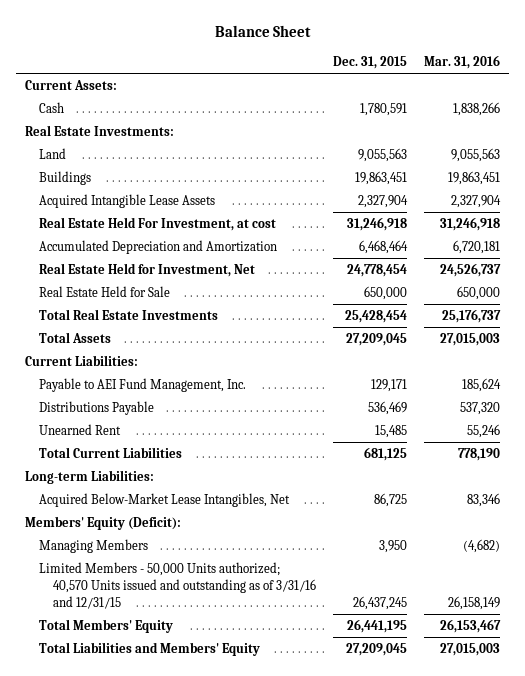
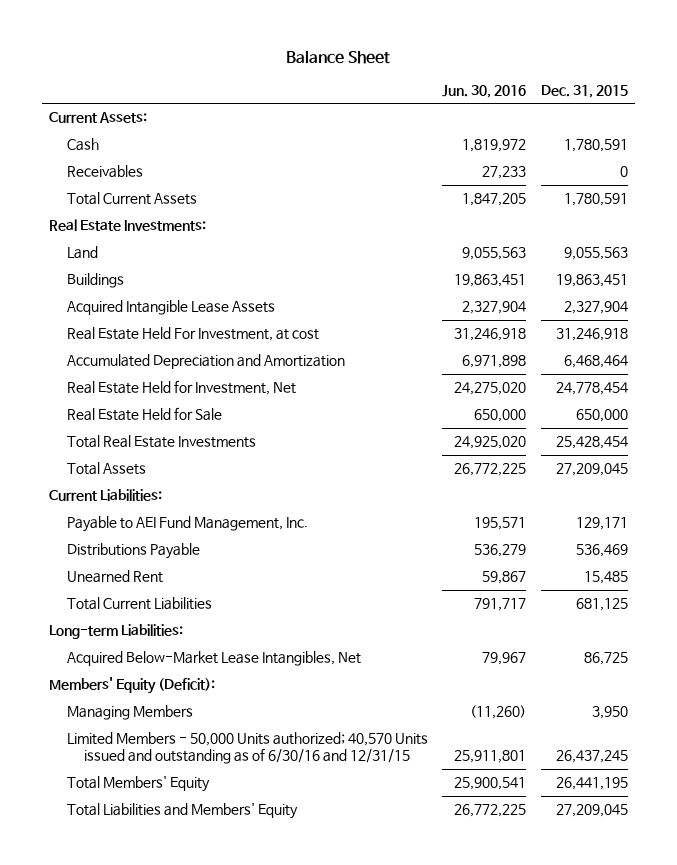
- | Dec. 31, 2015 | Mar. 31, 2016
+ | Jun. 30, 2016 | Dec. 31, 2015
+ Receivables | 27,233 | 0
+ Total Current Assets | 1,847,205 | 1,780,591
- Limited Members - 50,000 Units authorized; 40,570 Units issued and outstanding as of 3/31/16 and 12/31/15 | 26,437,245 | 26,158,149
+ Limited Members - 50,000 Units authorized; 40,570 Units issued and outstanding as of 6/30/16 and 12/31/15 | 25,911,801 | 26,437,245

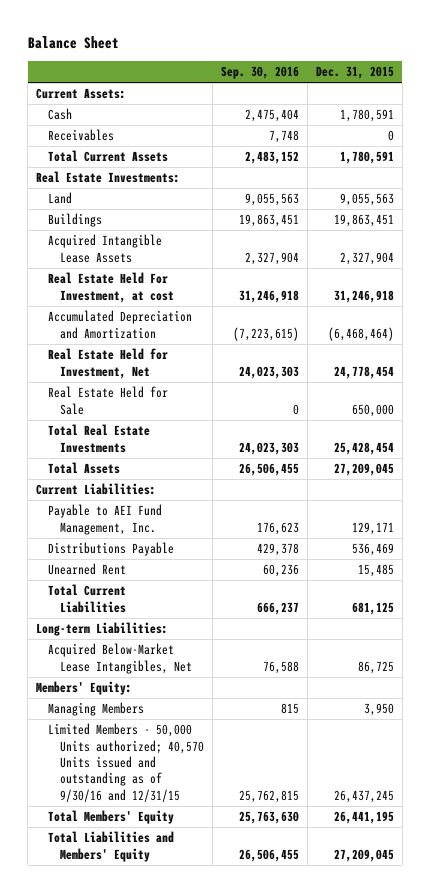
- | Jun. 30, 2016 | Dec. 31, 2015
+ | Sep. 30, 2016 | Dec. 31, 2015
- Accumulated Depreciation and Amortization | 6,971,898 | 6,468,464
+ Accumulated Depreciation and Amortization | (7,223,615) | (6,468,464)
- Members' Equity (Deficit):
+ Members' Equity:
- Limited Members - 50,000 Units authorized; 40,570 Units issued and outstanding as of 6/30/16 and 12/31/15 | 25,911,801 | 26,437,245
+ Limited Members - 50,000 Units authorized; 40,570 Units issued and outstanding as of 9/30/16 and 12/31/15 | 25,762,815 | 26,437,245

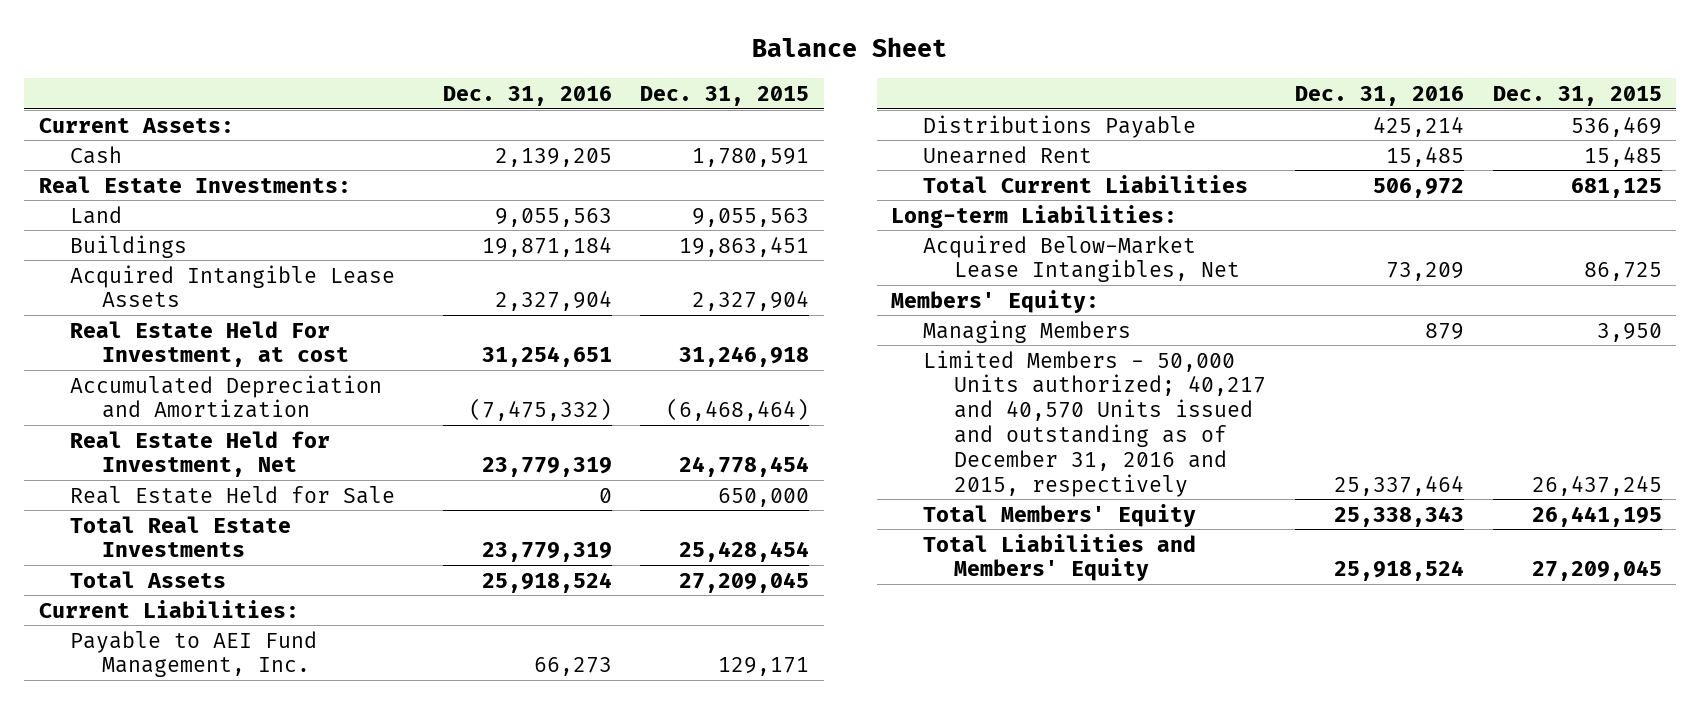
- | Sep. 30, 2016 | Dec. 31, 2015
+ | Dec. 31, 2016 | Dec. 31, 2015
- Receivables | 7,748 | 0
- Total Current Assets | 2,483,152 | 1,780,591
- Limited Members - 50,000 Units authorized; 40,570 Units issued and outstanding as of 9/30/16 and 12/31/15 | 25,762,815 | 26,437,245
+ Limited Members - 50,000 Units authorized; 40,217 and 40,570 Units issued and outstanding as of December 31, 2016 and 2015, respectively | 25,337,464 | 26,437,245

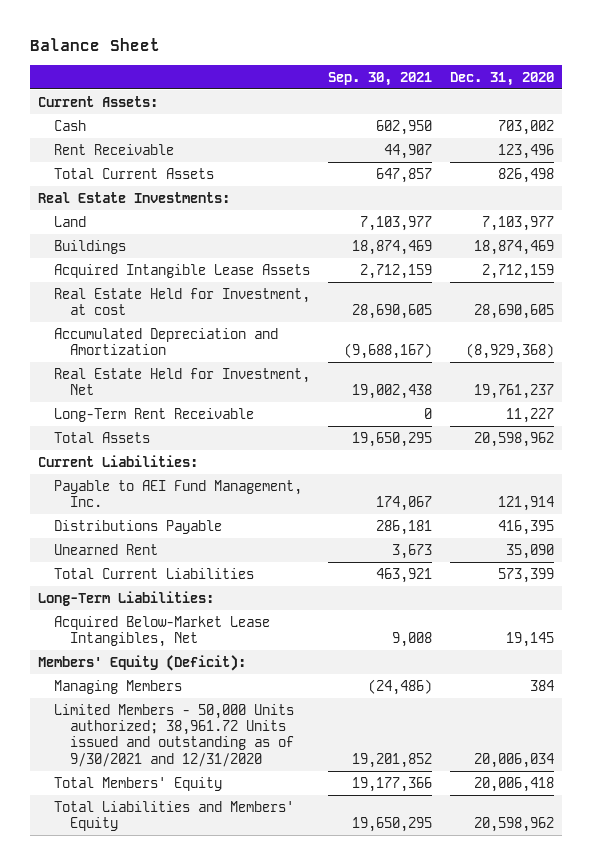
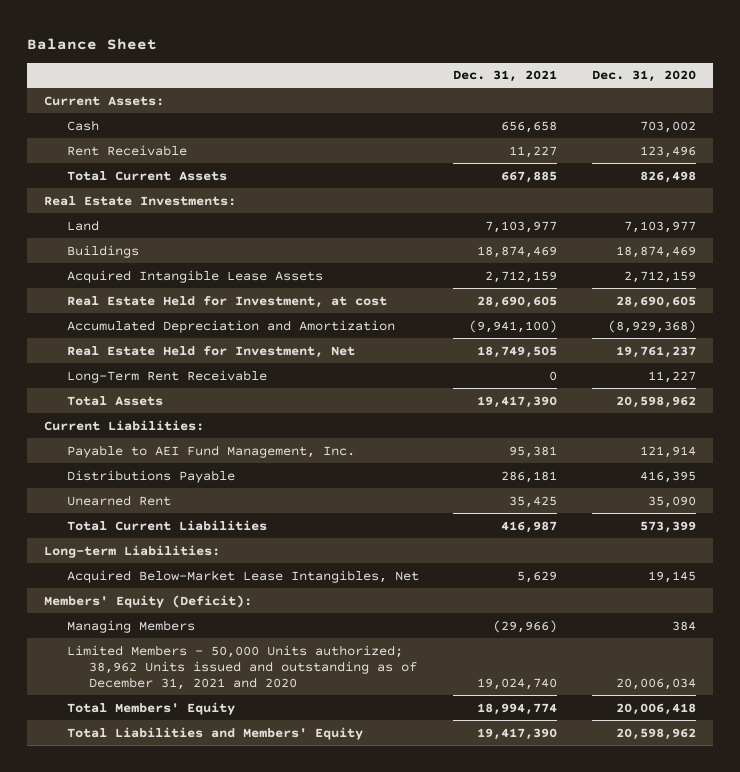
- | Sep. 30, 2021 | Dec. 31, 2020
+ | Dec. 31, 2021 | Dec. 31, 2020
- Long-Term Liabilities:
+ Long-term Liabilities:
- Limited Members - 50,000 Units authorized; 38,961.72 Units issued and outstanding as of 9/30/2021 and 12/31/2020 | 19,201,852 | 20,006,034
+ Limited Members - 50,000 Units authorized; 38,962 Units issued and outstanding as of December 31, 2021 and 2020 | 19,024,740 | 20,006,034

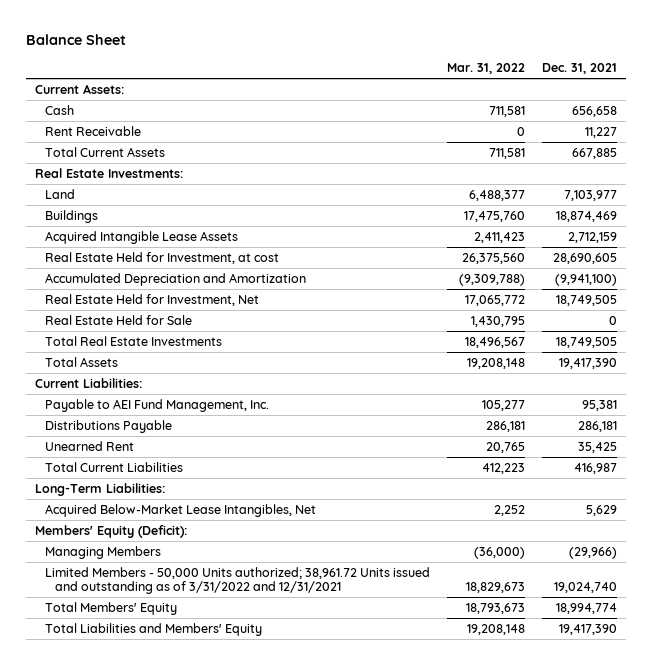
- | Dec. 31, 2021 | Dec. 31, 2020
+ | Mar. 31, 2022 | Dec. 31, 2021
- Long-Term Rent Receivable | 0 | 11,227
+ Real Estate Held for Sale | 1,430,795 | 0
+ Total Real Estate Investments | 18,496,567 | 18,749,505
- Long-term Liabilities:
+ Long-Term Liabilities:
- Limited Members - 50,000 Units authorized; 38,962 Units issued and outstanding as of December 31, 2021 and 2020 | 19,024,740 | 20,006,034
+ Limited Members - 50,000 Units authorized; 38,961.72 Units issued and outstanding as of 3/31/2022 and 12/31/2021 | 18,829,673 | 19,024,740

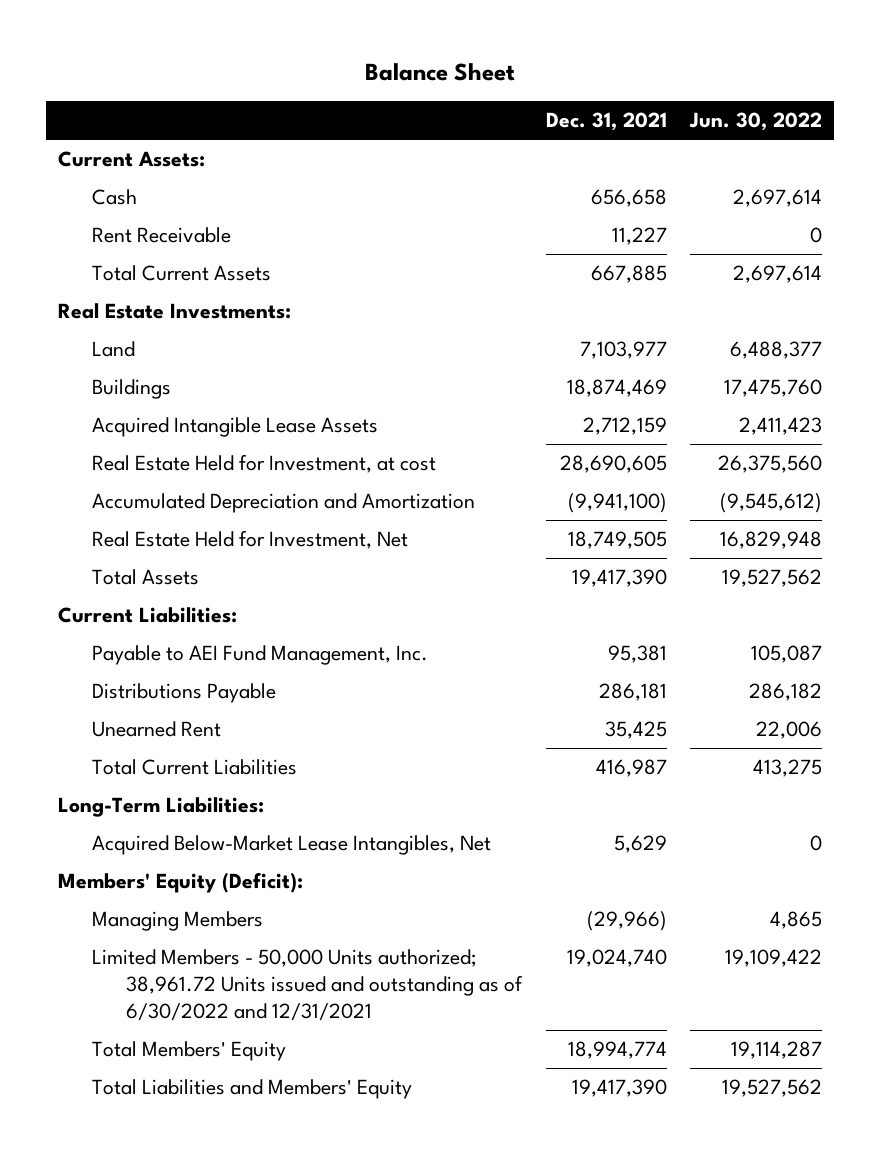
- | Mar. 31, 2022 | Dec. 31, 2021
+ | Dec. 31, 2021 | Jun. 30, 2022
- Real Estate Held for Sale | 1,430,795 | 0
- Total Real Estate Investments | 18,496,567 | 18,749,505
- Limited Members - 50,000 Units authorized; 38,961.72 Units issued and outstanding as of 3/31/2022 and 12/31/2021 | 18,829,673 | 19,024,740
+ Limited Members - 50,000 Units authorized; 38,961.72 Units issued and outstanding as of 6/30/2022 and 12/31/2021 | 19,024,740 | 19,109,422

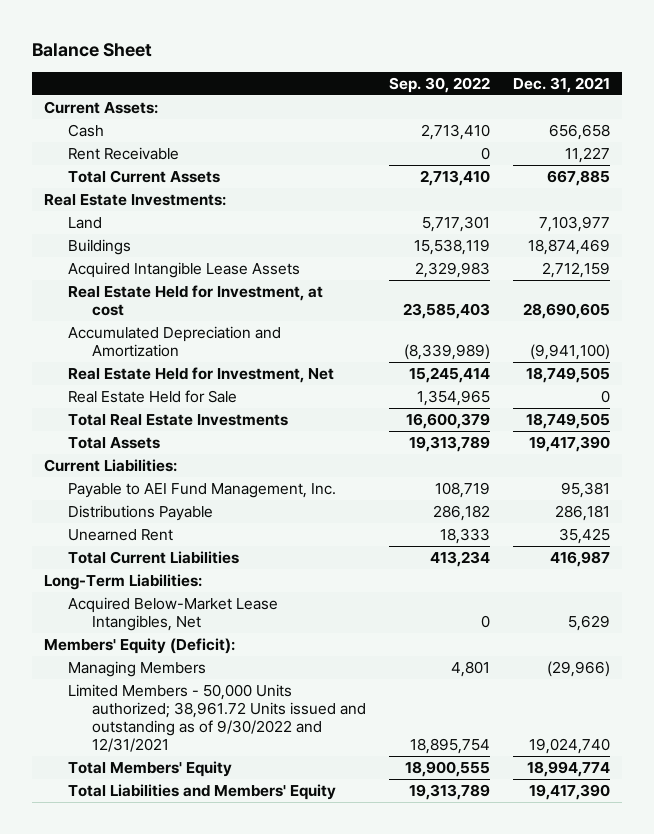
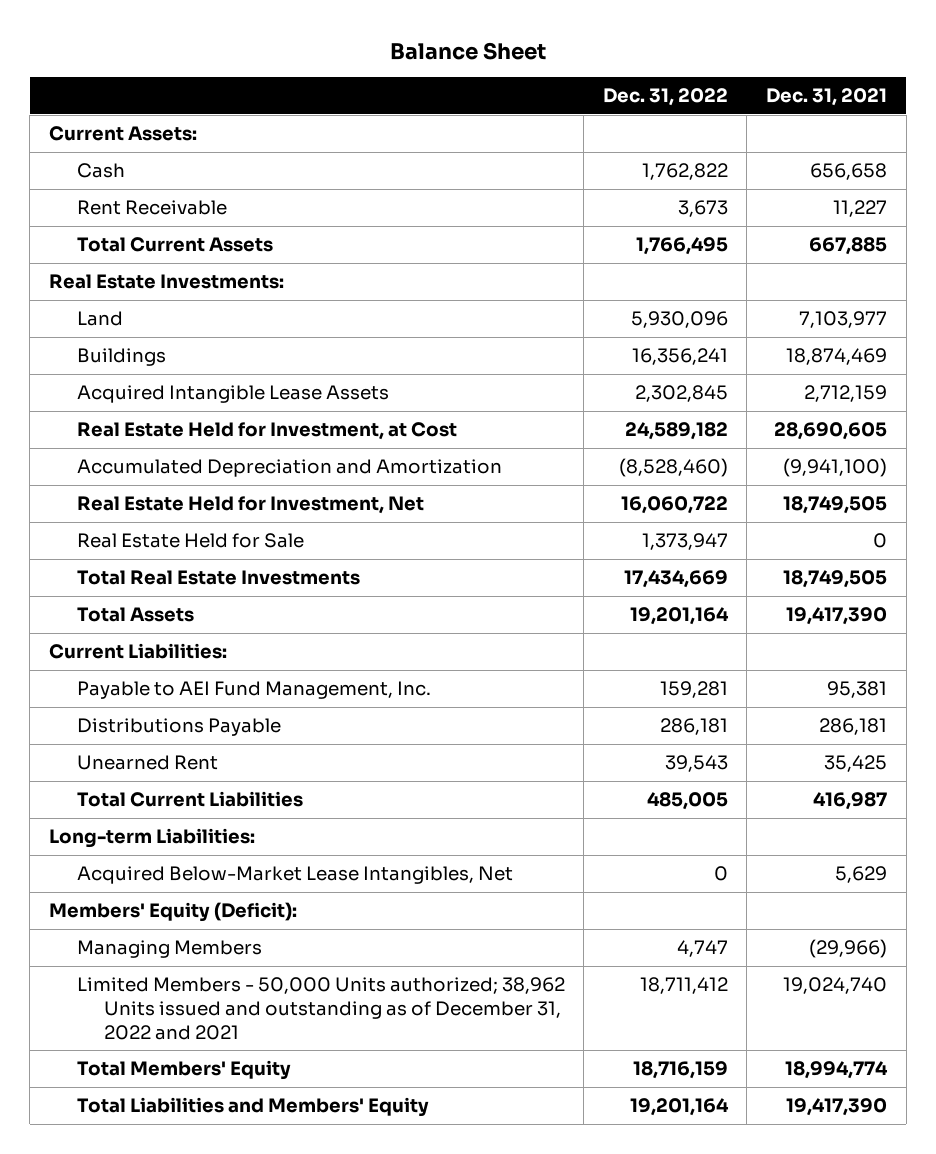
- | Sep. 30, 2022 | Dec. 31, 2021
+ | Dec. 31, 2022 | Dec. 31, 2021
- Real Estate Held for Investment, at cost | 23,585,403 | 28,690,605
+ Real Estate Held for Investment, at Cost | 24,589,182 | 28,690,605
- Long-Term Liabilities:
+ Long-term Liabilities:
- Limited Members - 50,000 Units authorized; 38,961.72 Units issued and outstanding as of 9/30/2022 and 12/31/2021 | 18,895,754 | 19,024,740
+ Limited Members - 50,000 Units authorized; 38,962 Units issued and outstanding as of December 31, 2022 and 2021 | 18,711,412 | 19,024,740

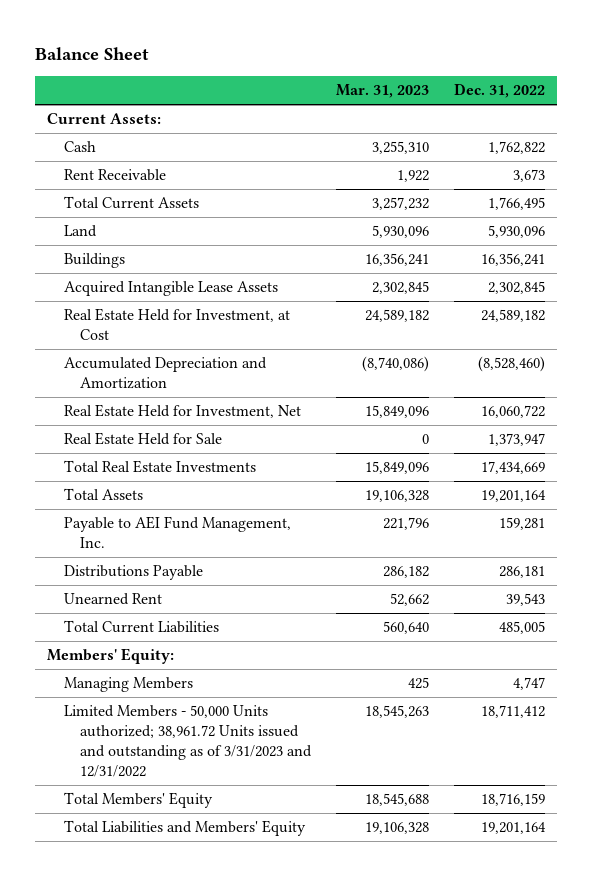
- | Dec. 31, 2022 | Dec. 31, 2021
+ | Mar. 31, 2023 | Dec. 31, 2022
- Real Estate Investments:
- Current Liabilities:
- Long-term Liabilities:
- Acquired Below-Market Lease Intangibles, Net | 0 | 5,629
- Members' Equity (Deficit):
+ Members' Equity:
- Limited Members - 50,000 Units authorized; 38,962 Units issued and outstanding as of December 31, 2022 and 2021 | 18,711,412 | 19,024,740
+ Limited Members - 50,000 Units authorized; 38,961.72 Units issued and outstanding as of 3/31/2023 and 12/31/2022 | 18,545,263 | 18,711,412

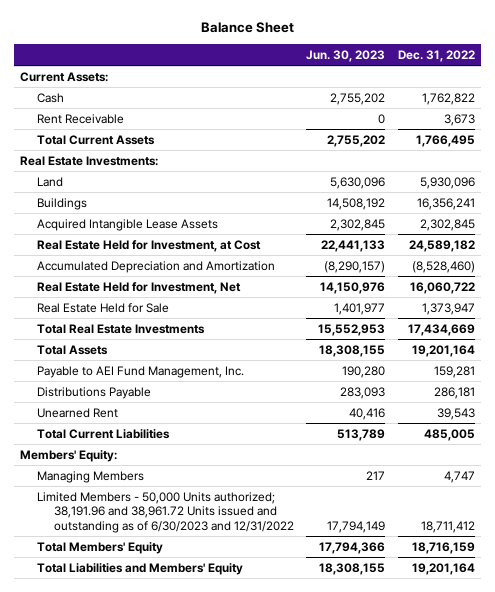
- | Mar. 31, 2023 | Dec. 31, 2022
+ | Jun. 30, 2023 | Dec. 31, 2022
+ Real Estate Investments:
- Limited Members - 50,000 Units authorized; 38,961.72 Units issued and outstanding as of 3/31/2023 and 12/31/2022 | 18,545,263 | 18,711,412
+ Limited Members - 50,000 Units authorized; 38,191.96 and 38,961.72 Units issued and outstanding as of 6/30/2023 and 12/31/2022 | 17,794,149 | 18,711,412

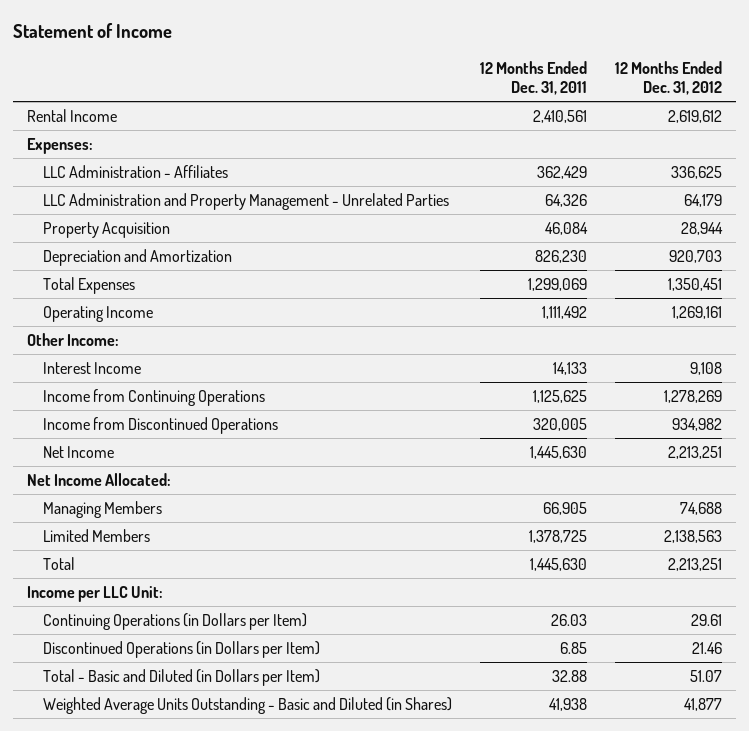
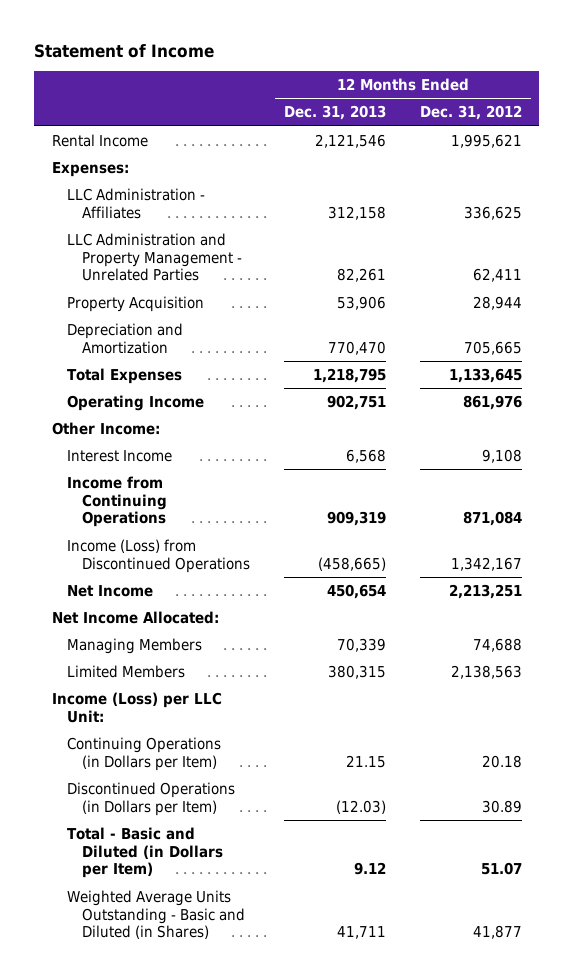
- | 12 Months Ended Dec. 31, 2011 | 12 Months Ended Dec. 31, 2012
+ | 12 Months Ended Dec. 31, 2013 | 12 Months Ended Dec. 31, 2012
- Rental Income | 2,410,561 | 2,619,612
+ Rental Income | 2,121,546 | 1,995,621
- LLC Administration and Property Management - Unrelated Parties | 64,326 | 64,179
+ LLC Administration and Property Management - Unrelated Parties | 82,261 | 62,411
- Depreciation and Amortization | 826,230 | 920,703
- Total Expenses | 1,299,069 | 1,350,451
- Operating Income | 1,111,492 | 1,269,161
+ Depreciation and Amortization | 770,470 | 705,665
+ Total Expenses | 1,218,795 | 1,133,645
+ Operating Income | 902,751 | 861,976
- Income from Continuing Operations | 1,125,625 | 1,278,269
- Income from Discontinued Operations | 320,005 | 934,982
+ Income from Continuing Operations | 909,319 | 871,084
+ Income (Loss) from Discontinued Operations | (458,665) | 1,342,167
- Total | 1,445,630 | 2,213,251
- Income per LLC Unit:
- Continuing Operations (in Dollars per Item) | 26.03 | 29.61
- Discontinued Operations (in Dollars per Item) | 6.85 | 21.46
+ Income (Loss) per LLC Unit:
+ Continuing Operations (in Dollars per Item) | 21.15 | 20.18
+ Discontinued Operations (in Dollars per Item) | (12.03) | 30.89

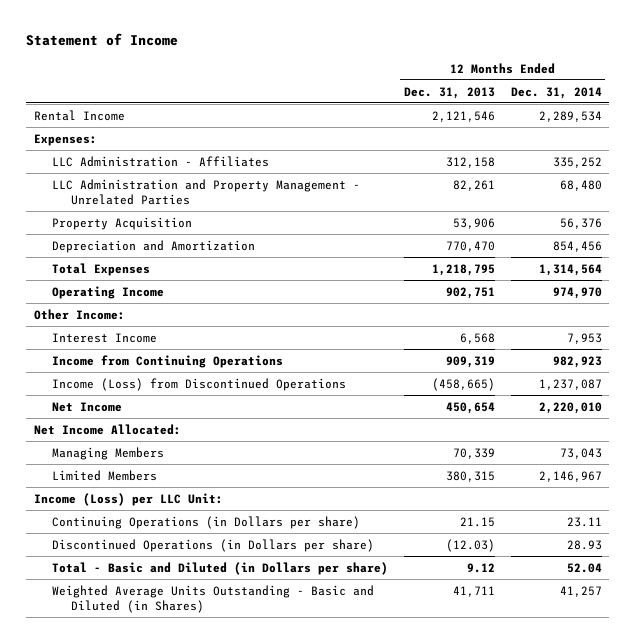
- | 12 Months Ended Dec. 31, 2013 | 12 Months Ended Dec. 31, 2012
+ | 12 Months Ended Dec. 31, 2013 | 12 Months Ended Dec. 31, 2014
- Continuing Operations (in Dollars per Item) | 21.15 | 20.18
- Discontinued Operations (in Dollars per Item) | (12.03) | 30.89
- Total - Basic and Diluted (in Dollars per Item) | 9.12 | 51.07
+ Continuing Operations (in Dollars per share) | 21.15 | 23.11
+ Discontinued Operations (in Dollars per share) | (12.03) | 28.93
+ Total - Basic and Diluted (in Dollars per share) | 9.12 | 52.04

